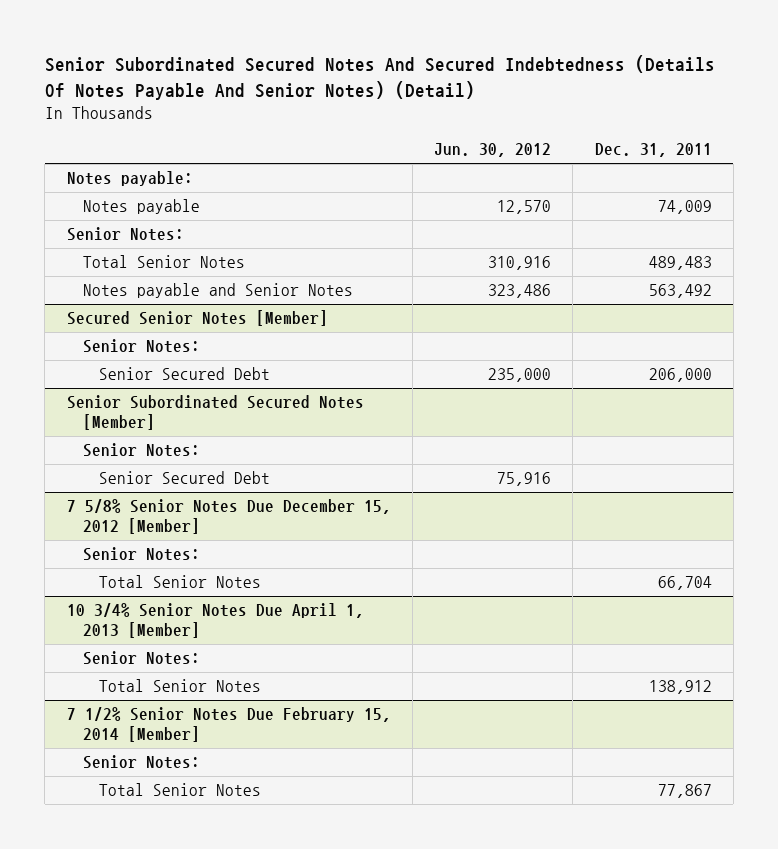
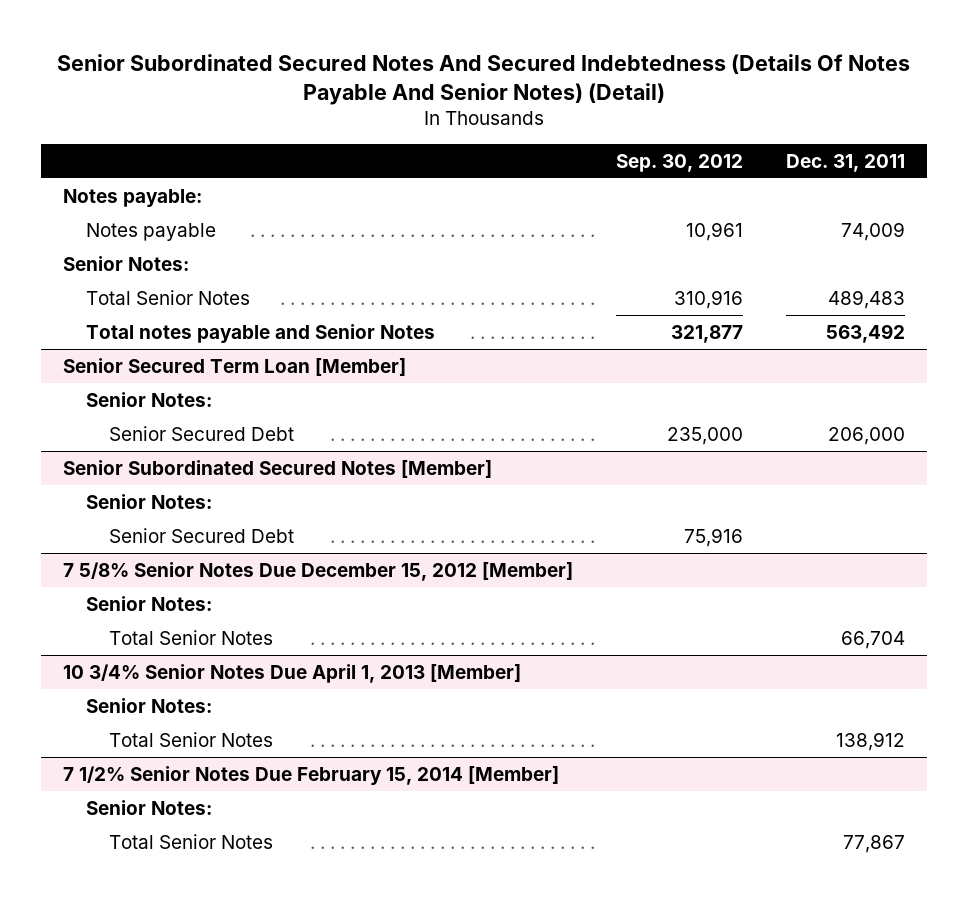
- | Jun. 30, 2012 | Dec. 31, 2011
+ | Sep. 30, 2012 | Dec. 31, 2011
- Notes payable and Senior Notes | 323,486 | 563,492
- Secured Senior Notes [Member]
+ Total notes payable and Senior Notes | 321,877 | 563,492
+ Senior Secured Term Loan [Member]

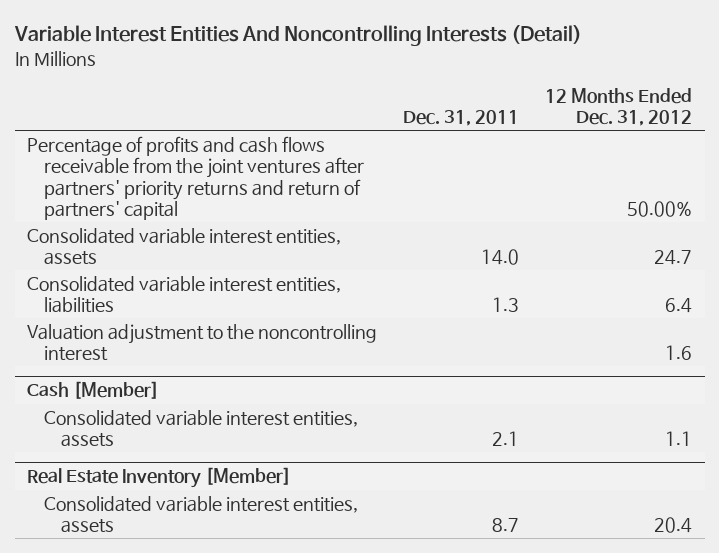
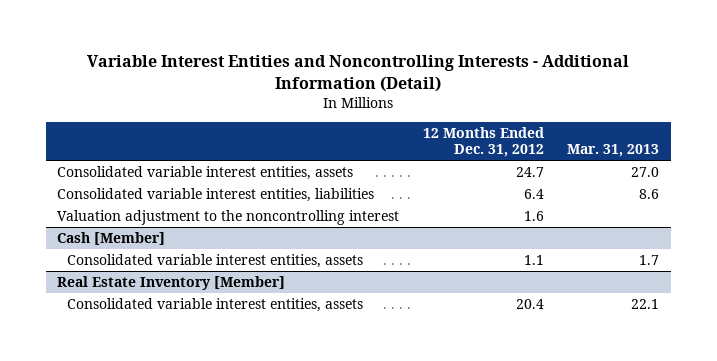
- Variable Interest Entities And Noncontrolling Interests (Detail)
+ Variable Interest Entities and Noncontrolling Interests - Additional Information (Detail)
- | Dec. 31, 2011 | 12 Months Ended Dec. 31, 2012
+ | 12 Months Ended Dec. 31, 2012 | Mar. 31, 2013
- Percentage of profits and cash flows receivable from the joint ventures after partners' priority returns and return of partners' capital | | 50.00%

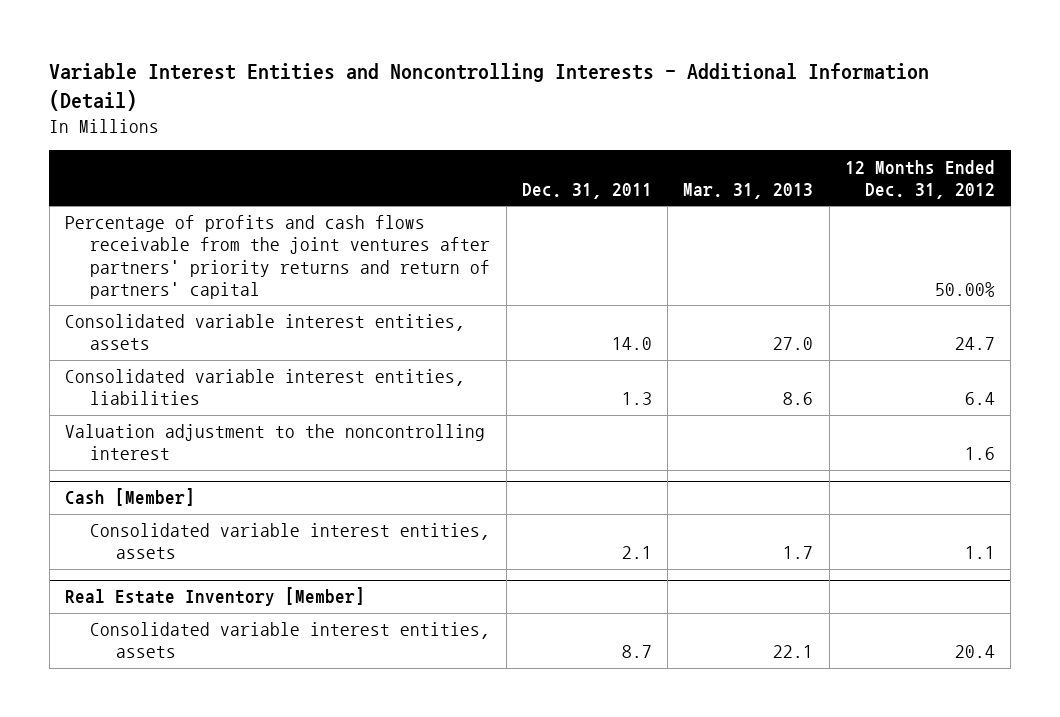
- | 12 Months Ended Dec. 31, 2012 | Mar. 31, 2013
+ | Dec. 31, 2011 | Mar. 31, 2013 | 12 Months Ended Dec. 31, 2012
+ Percentage of profits and cash flows receivable from the joint ventures after partners' priority returns and return of partners' capital | | | 50.00%

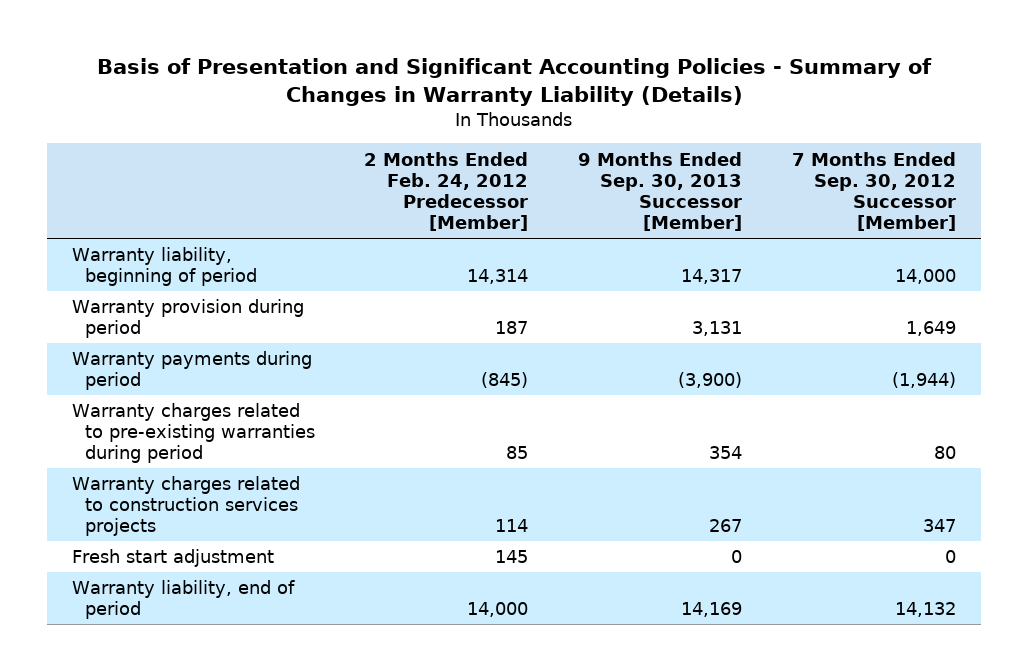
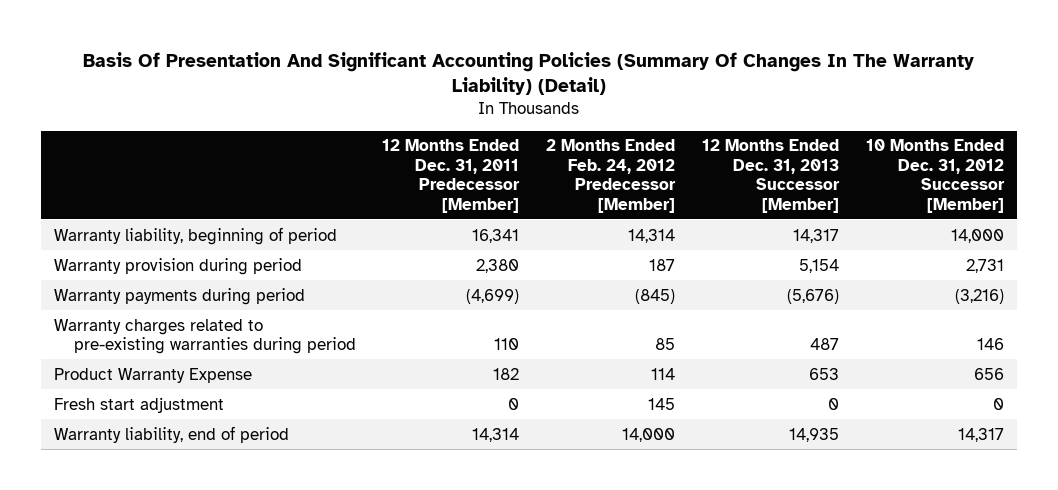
- Basis of Presentation and Significant Accounting Policies - Summary of Changes in Warranty Liability (Details)
+ Basis Of Presentation And Significant Accounting Policies (Summary Of Changes In The Warranty Liability) (Detail)
- | 2 Months Ended Feb. 24, 2012 Predecessor [Member] | 9 Months Ended Sep. 30, 2013 Successor [Member] | 7 Months Ended Sep. 30, 2012 Successor [Member]
+ | 12 Months Ended Dec. 31, 2011 Predecessor [Member] | 2 Months Ended Feb. 24, 2012 Predecessor [Member] | 12 Months Ended Dec. 31, 2013 Successor [Member] | 10 Months Ended Dec. 31, 2012 Successor [Member]
- Warranty charges related to construction services projects | 114 | 267 | 347
+ Product Warranty Expense | 182 | 114 | 653 | 656

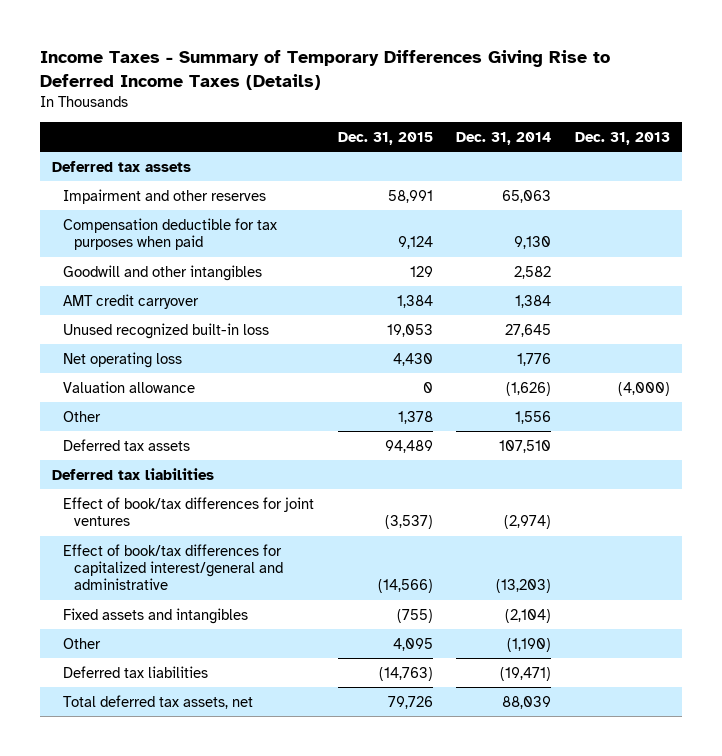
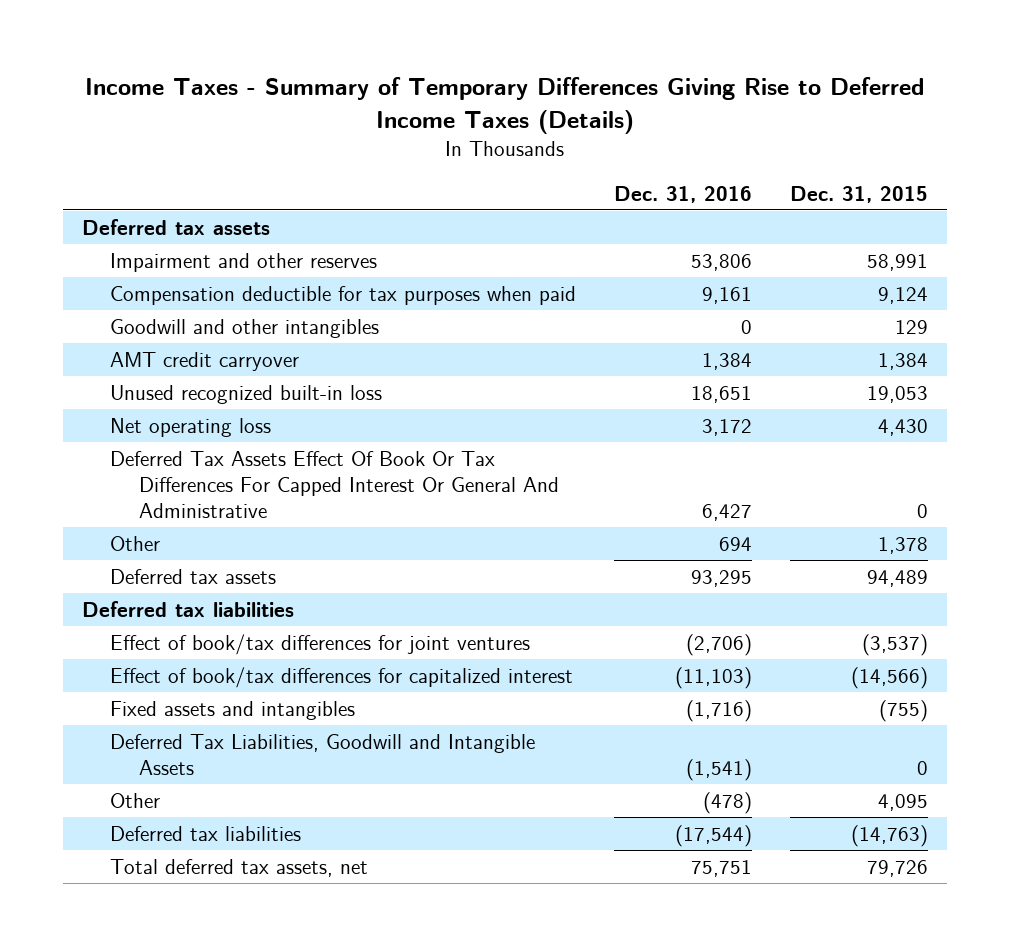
- | Dec. 31, 2015 | Dec. 31, 2014 | Dec. 31, 2013
+ | Dec. 31, 2016 | Dec. 31, 2015
- Valuation allowance | 0 | (1,626) | (4,000)
+ Deferred Tax Assets Effect Of Book Or Tax Differences For Capped Interest Or General And Administrative | 6,427 | 0
- Effect of book/tax differences for capitalized interest/general and administrative | (14,566) | (13,203) |
+ Effect of book/tax differences for capitalized interest | (11,103) | (14,566)
+ Deferred Tax Liabilities, Goodwill and Intangible Assets | (1,541) | 0

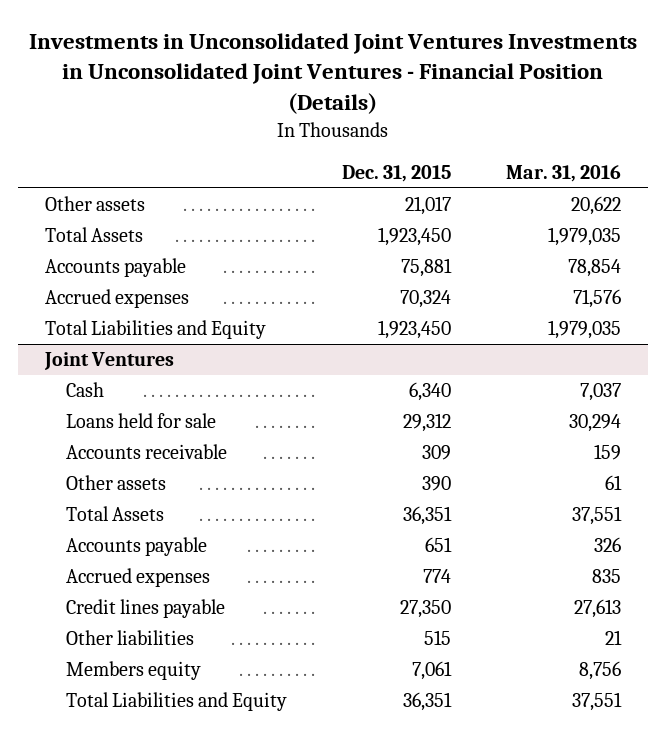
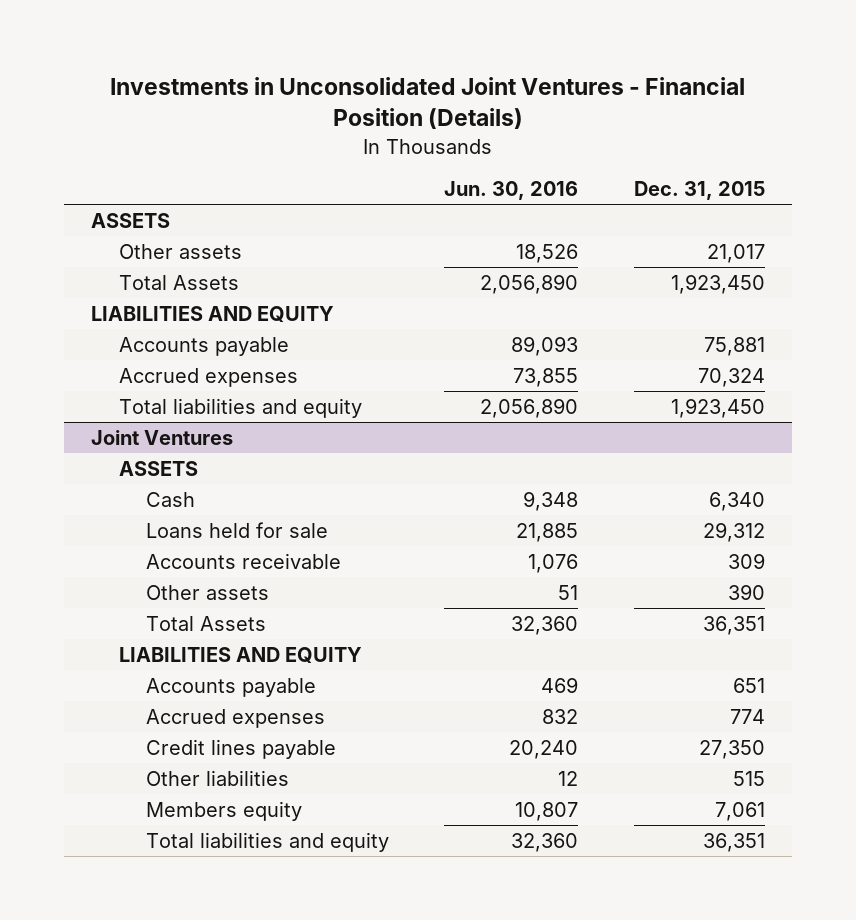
- Investments in Unconsolidated Joint Ventures Investments in Unconsolidated Joint Ventures - Financial Position (Details)
+ Investments in Unconsolidated Joint Ventures - Financial Position (Details)
- | Dec. 31, 2015 | Mar. 31, 2016
+ | Jun. 30, 2016 | Dec. 31, 2015
+ ASSETS
+ LIABILITIES AND EQUITY
- Total Liabilities and Equity | 1,923,450 | 1,979,035
+ Total liabilities and equity | 2,056,890 | 1,923,450
@ Joint Ventures
+ ASSETS
+ LIABILITIES AND EQUITY
- Total Liabilities and Equity | 36,351 | 37,551
+ Total liabilities and equity | 32,360 | 36,351

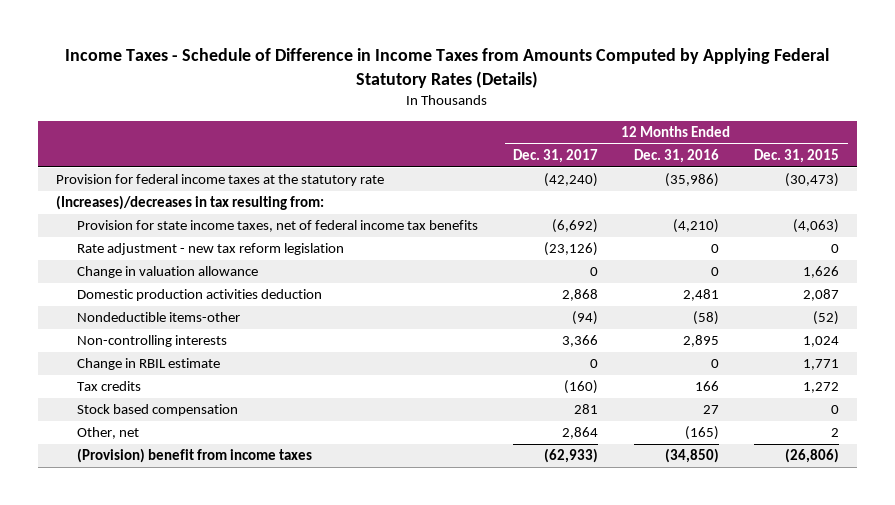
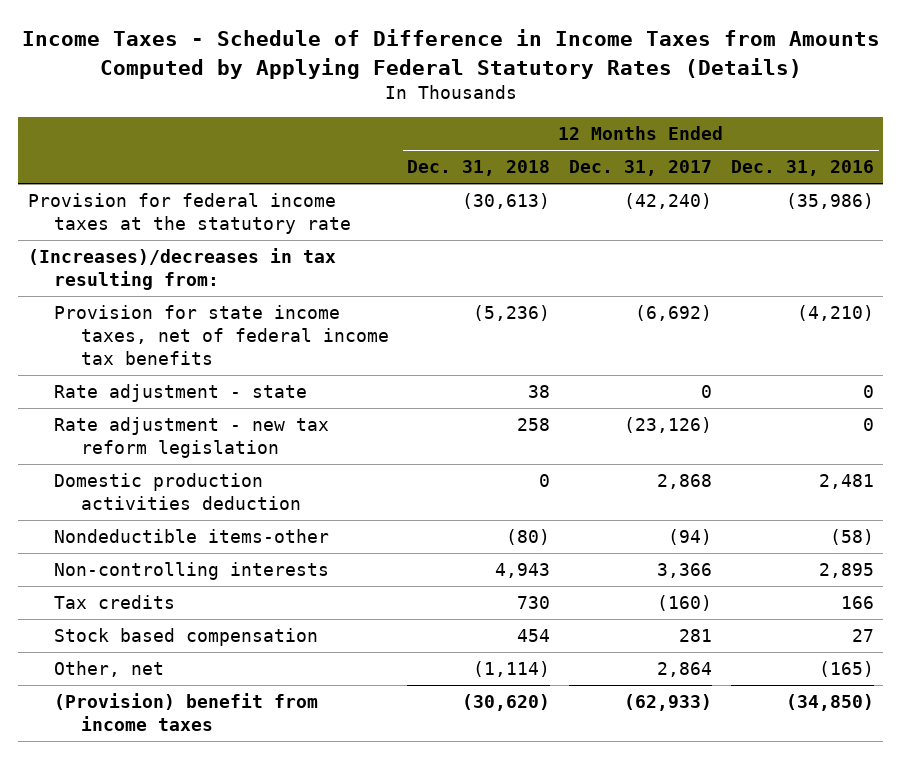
- | 12 Months Ended Dec. 31, 2017 | 12 Months Ended Dec. 31, 2016 | 12 Months Ended Dec. 31, 2015
+ | 12 Months Ended Dec. 31, 2018 | 12 Months Ended Dec. 31, 2017 | 12 Months Ended Dec. 31, 2016
+ Rate adjustment - state | 38 | 0 | 0
- Change in valuation allowance | 0 | 0 | 1,626
- Change in RBIL estimate | 0 | 0 | 1,771

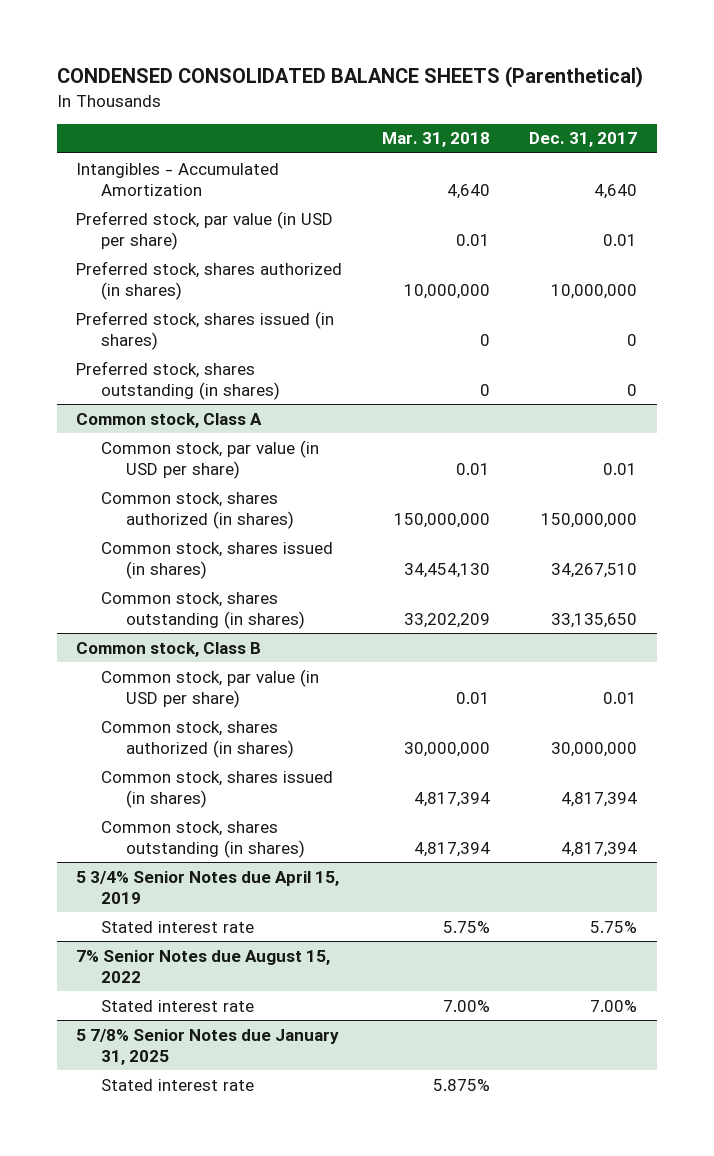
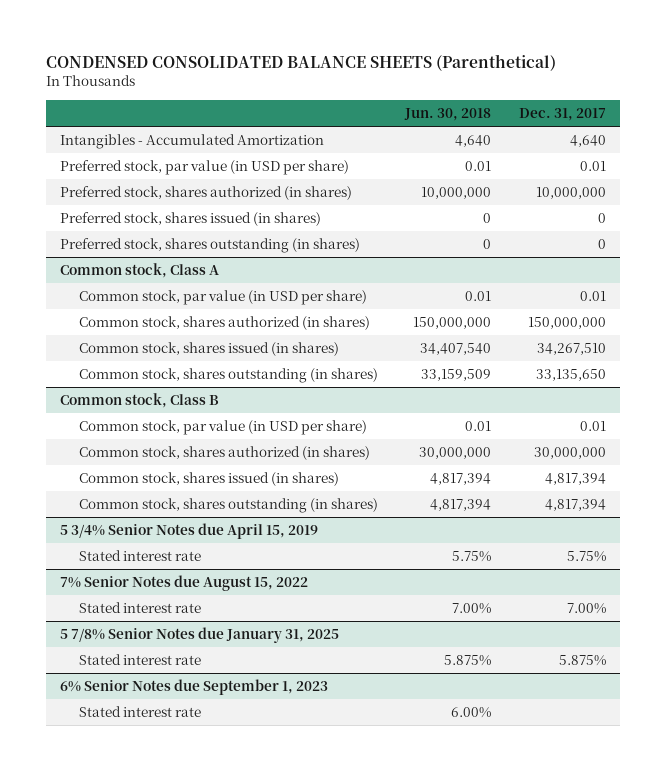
- | Mar. 31, 2018 | Dec. 31, 2017
+ | Jun. 30, 2018 | Dec. 31, 2017
@ 5 7/8% Senior Notes due January 31, 2025
+ Stated interest rate | 5.875% | 5.875%
+ 6% Senior Notes due September 1, 2023

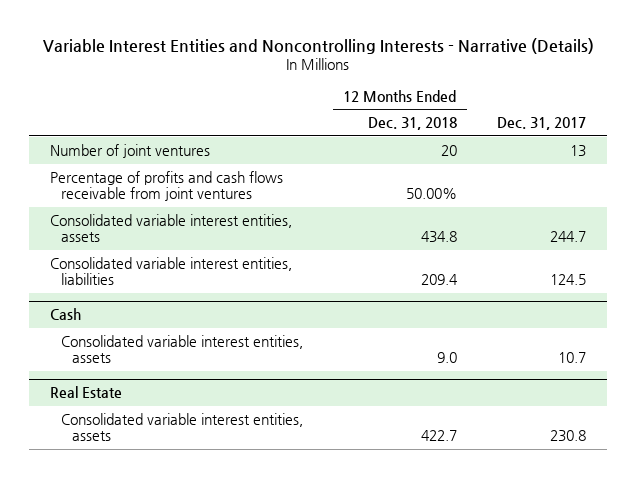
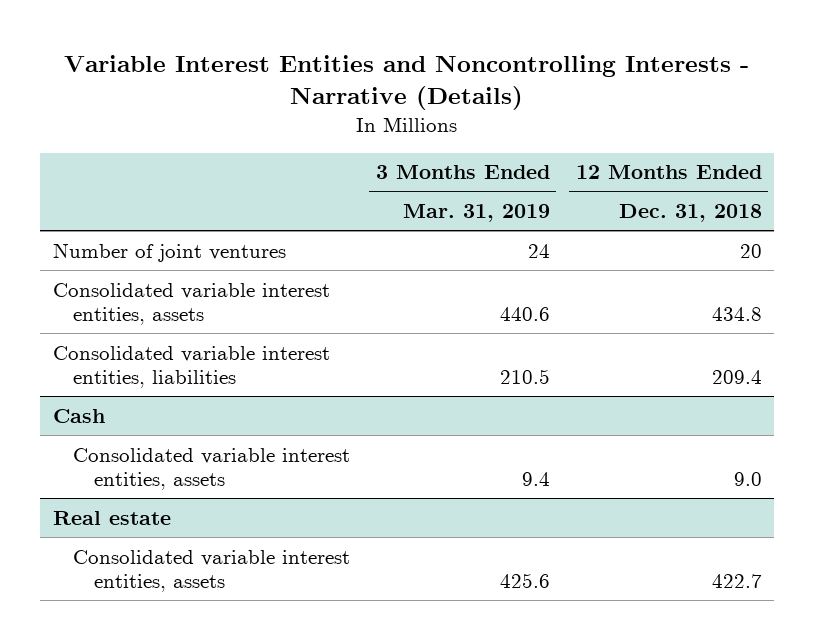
- | 12 Months Ended Dec. 31, 2018 | Dec. 31, 2017
+ | 3 Months Ended Mar. 31, 2019 | 12 Months Ended Dec. 31, 2018
- Percentage of profits and cash flows receivable from joint ventures | 50.00% |
- Real Estate
+ Real estate

